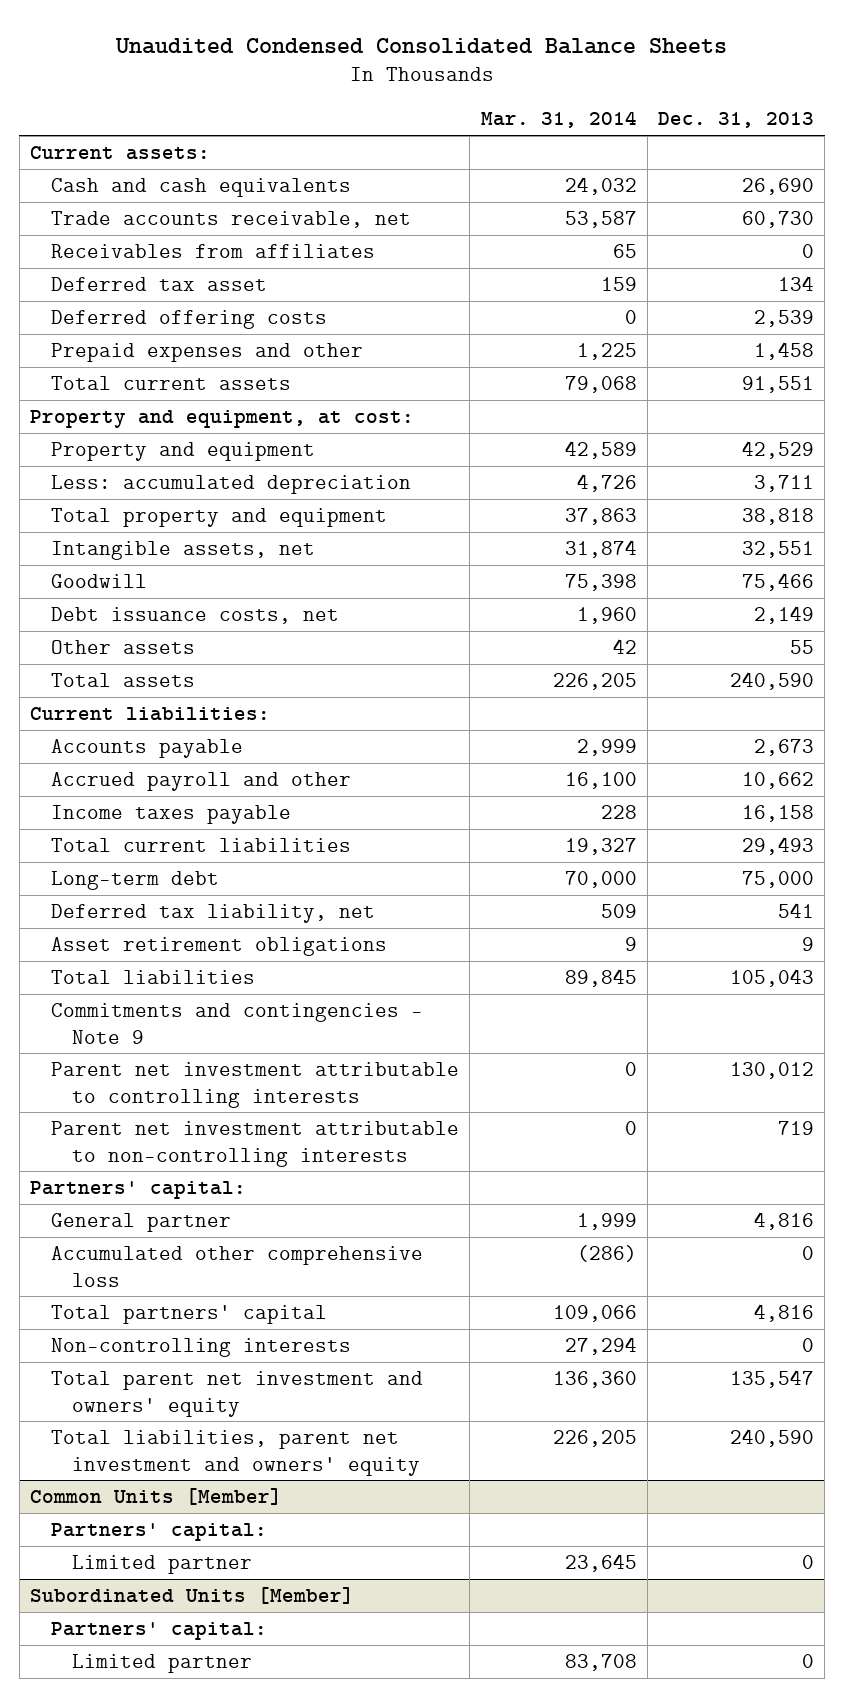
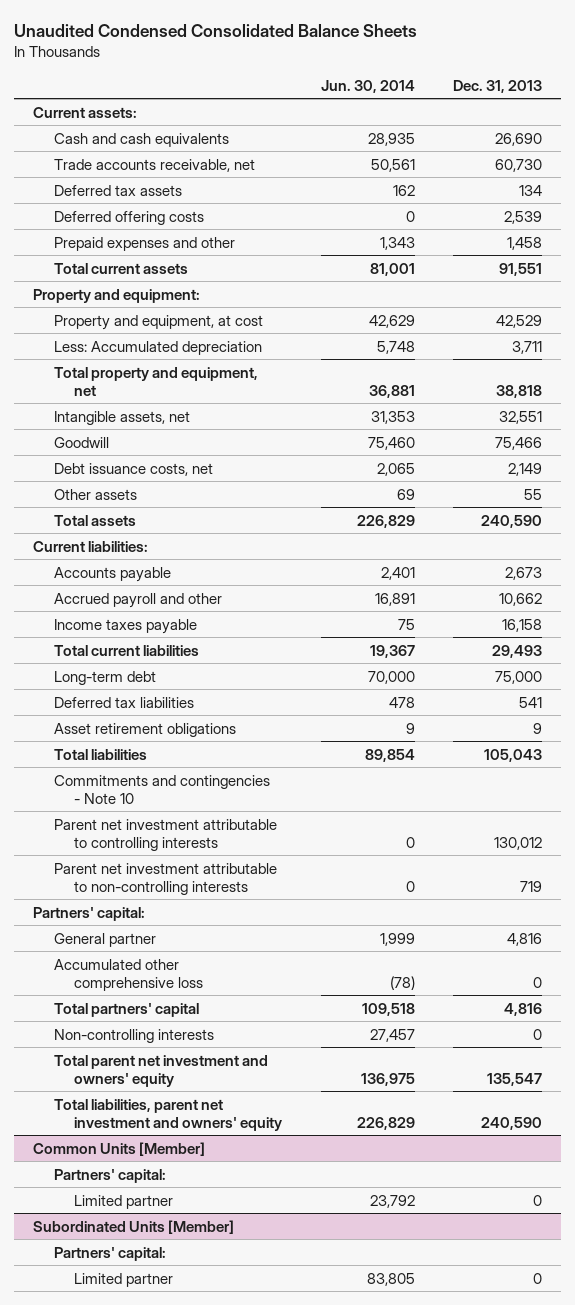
- | Mar. 31, 2014 | Dec. 31, 2013
+ | Jun. 30, 2014 | Dec. 31, 2013
- Receivables from affiliates | 65 | 0
- Deferred tax asset | 159 | 134
+ Deferred tax assets | 162 | 134
- Property and equipment, at cost:
- Property and equipment | 42,589 | 42,529
- Less: accumulated depreciation | 4,726 | 3,711
- Total property and equipment | 37,863 | 38,818
+ Property and equipment:
+ Property and equipment, at cost | 42,629 | 42,529
+ Less: Accumulated depreciation | 5,748 | 3,711
+ Total property and equipment, net | 36,881 | 38,818
- Deferred tax liability, net | 509 | 541
+ Deferred tax liabilities | 478 | 541
- Commitments and contingencies - Note 9
+ Commitments and contingencies - Note 10

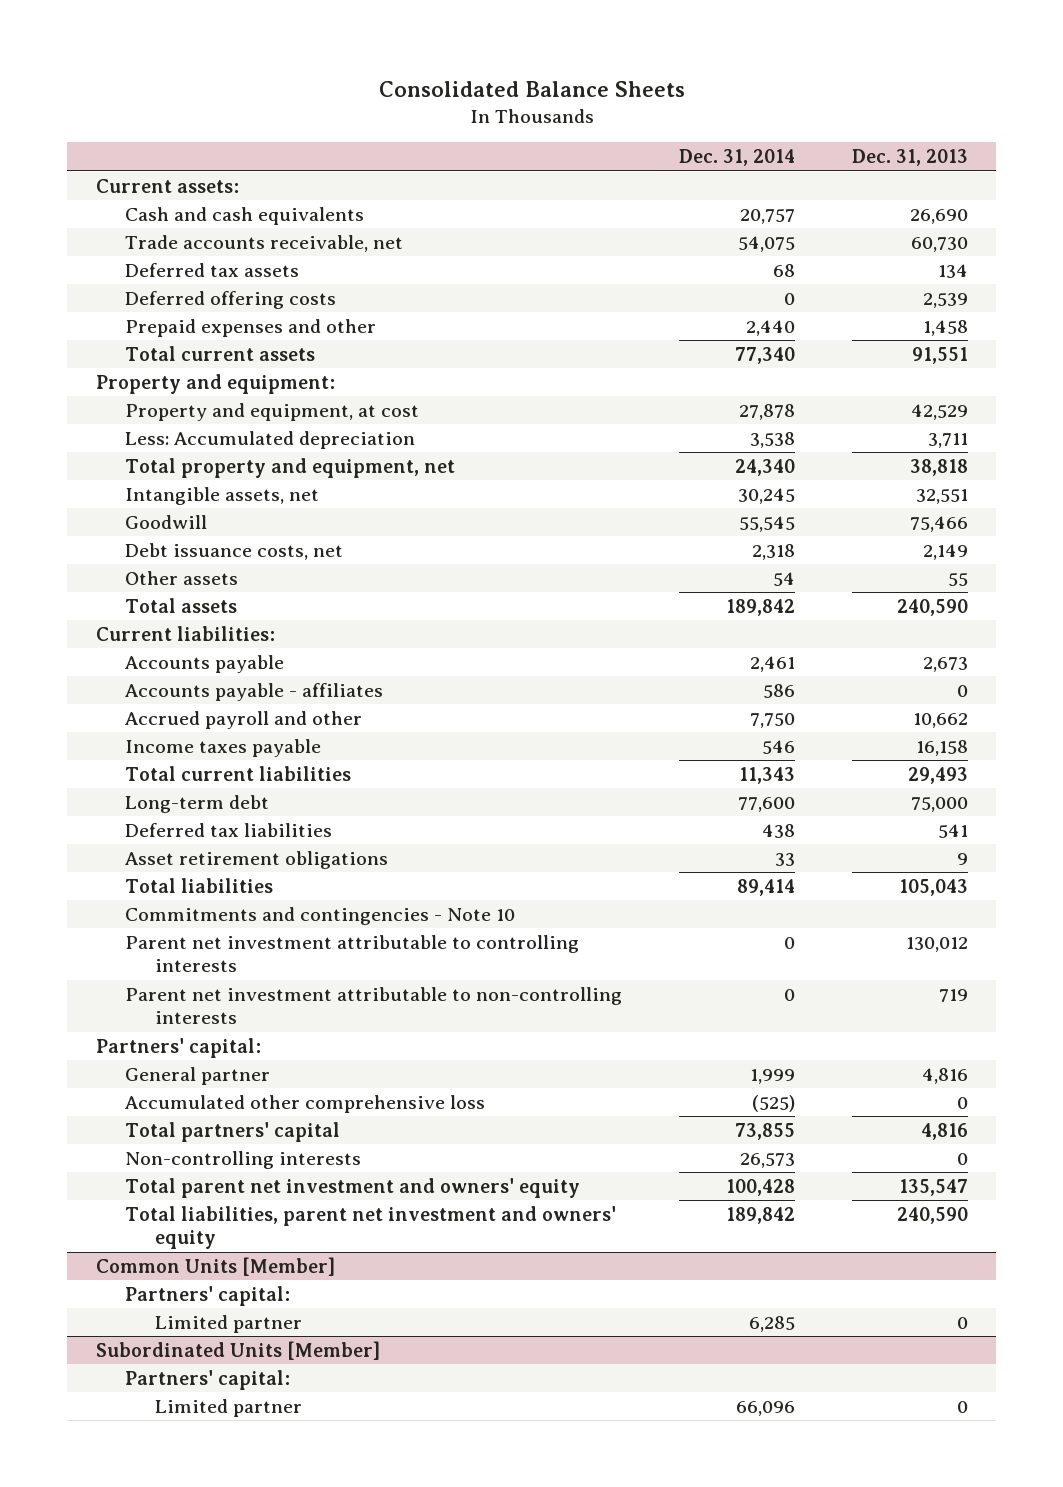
- Unaudited Condensed Consolidated Balance Sheets
+ Consolidated Balance Sheets
- | Jun. 30, 2014 | Dec. 31, 2013
+ | Dec. 31, 2014 | Dec. 31, 2013
+ Accounts payable - affiliates | 586 | 0

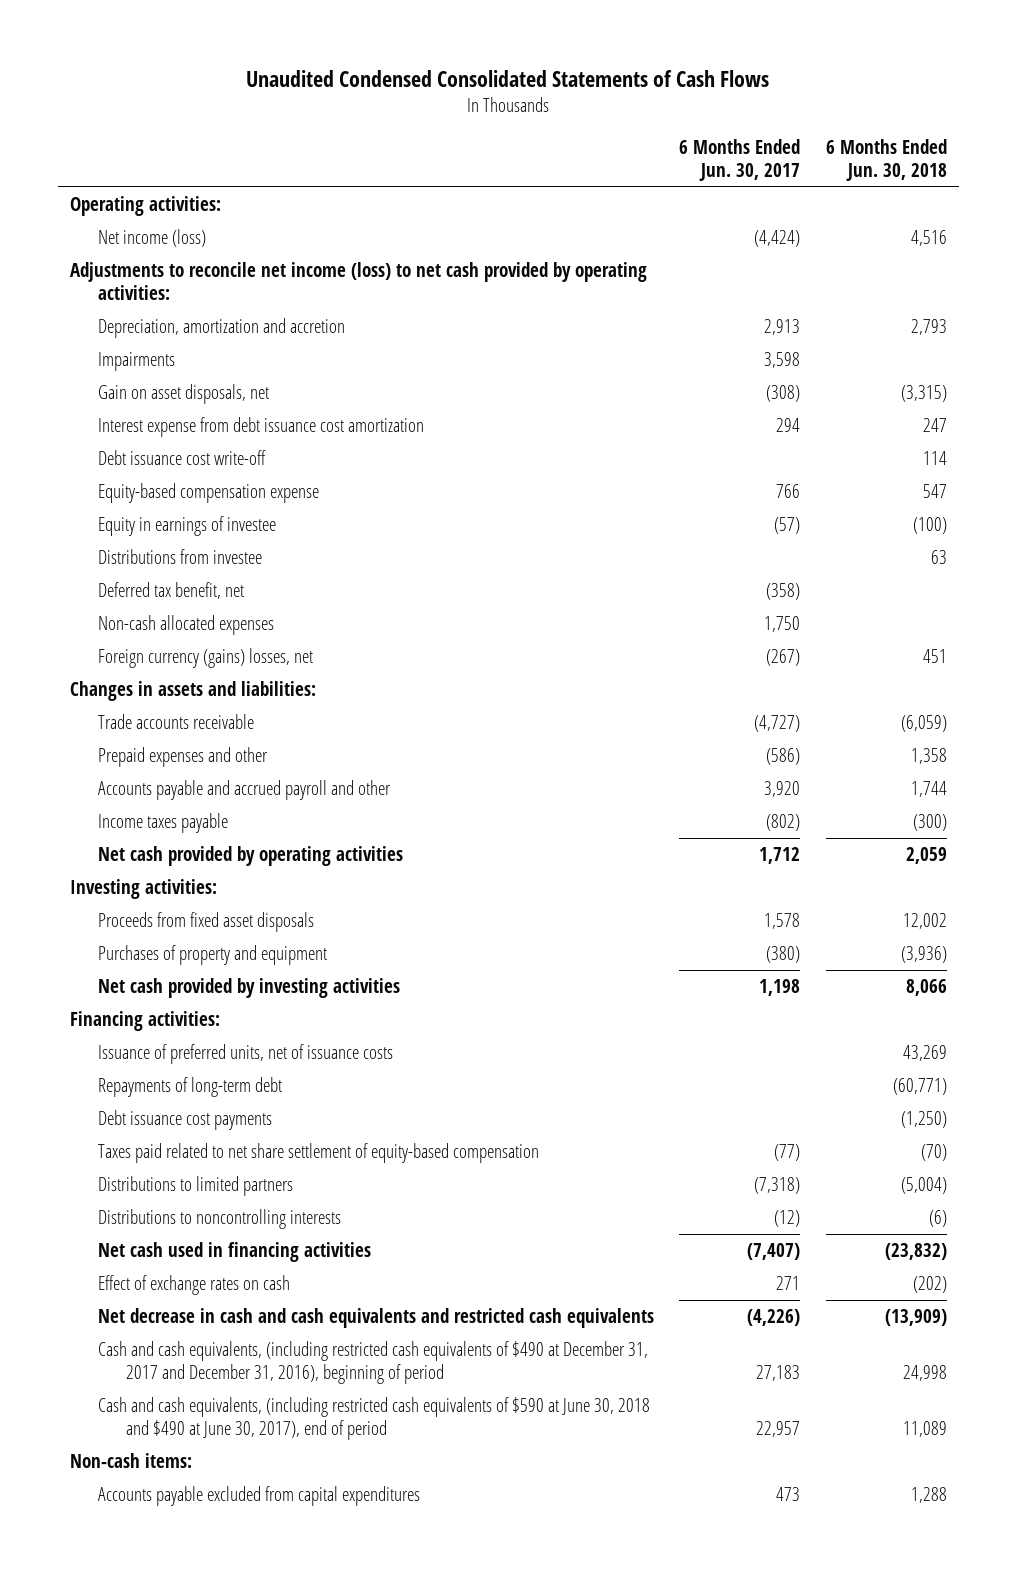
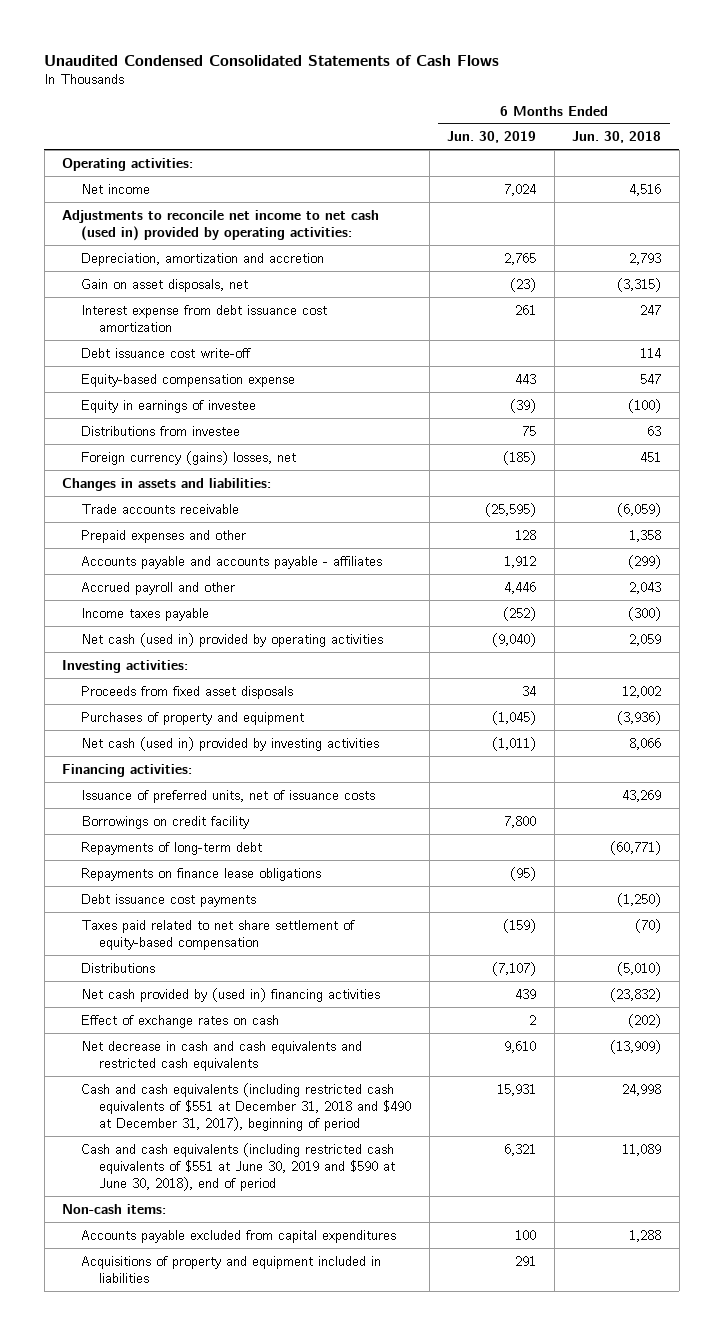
- | 6 Months Ended Jun. 30, 2017 | 6 Months Ended Jun. 30, 2018
+ | 6 Months Ended Jun. 30, 2019 | 6 Months Ended Jun. 30, 2018
- Net income (loss) | (4,424) | 4,516
- Adjustments to reconcile net income (loss) to net cash provided by operating activities:
+ Net income | 7,024 | 4,516
+ Adjustments to reconcile net income to net cash (used in) provided by operating activities:
- Impairments | 3,598 |
- Deferred tax benefit, net | (358) |
- Non-cash allocated expenses | 1,750 |
- Accounts payable and accrued payroll and other | 3,920 | 1,744
+ Accounts payable and accounts payable - affiliates | 1,912 | (299)
+ Accrued payroll and other | 4,446 | 2,043
- Net cash provided by operating activities | 1,712 | 2,059
+ Net cash (used in) provided by operating activities | (9,040) | 2,059
- Net cash provided by investing activities | 1,198 | 8,066
+ Net cash (used in) provided by investing activities | (1,011) | 8,066
+ Borrowings on credit facility | 7,800 |
+ Repayments on finance lease obligations | (95) |
- Distributions to limited partners | (7,318) | (5,004)
- Distributions to noncontrolling interests | (12) | (6)
- Net cash used in financing activities | (7,407) | (23,832)
+ Distributions | (7,107) | (5,010)
+ Net cash provided by (used in) financing activities | 439 | (23,832)
- Cash and cash equivalents, (including restricted cash equivalents of $490 at December 31, 2017 and December 31, 2016), beginning of period | 27,183 | 24,998
- Cash and cash equivalents, (including restricted cash equivalents of $590 at June 30, 2018 and $490 at June 30, 2017), end of period | 22,957 | 11,089
+ Cash and cash equivalents (including restricted cash equivalents of $551 at December 31, 2018 and $490 at December 31, 2017), beginning of period | 15,931 | 24,998
+ Cash and cash equivalents (including restricted cash equivalents of $551 at June 30, 2019 and $590 at June 30, 2018), end of period | 6,321 | 11,089
+ Acquisitions of property and equipment included in liabilities | 291 |

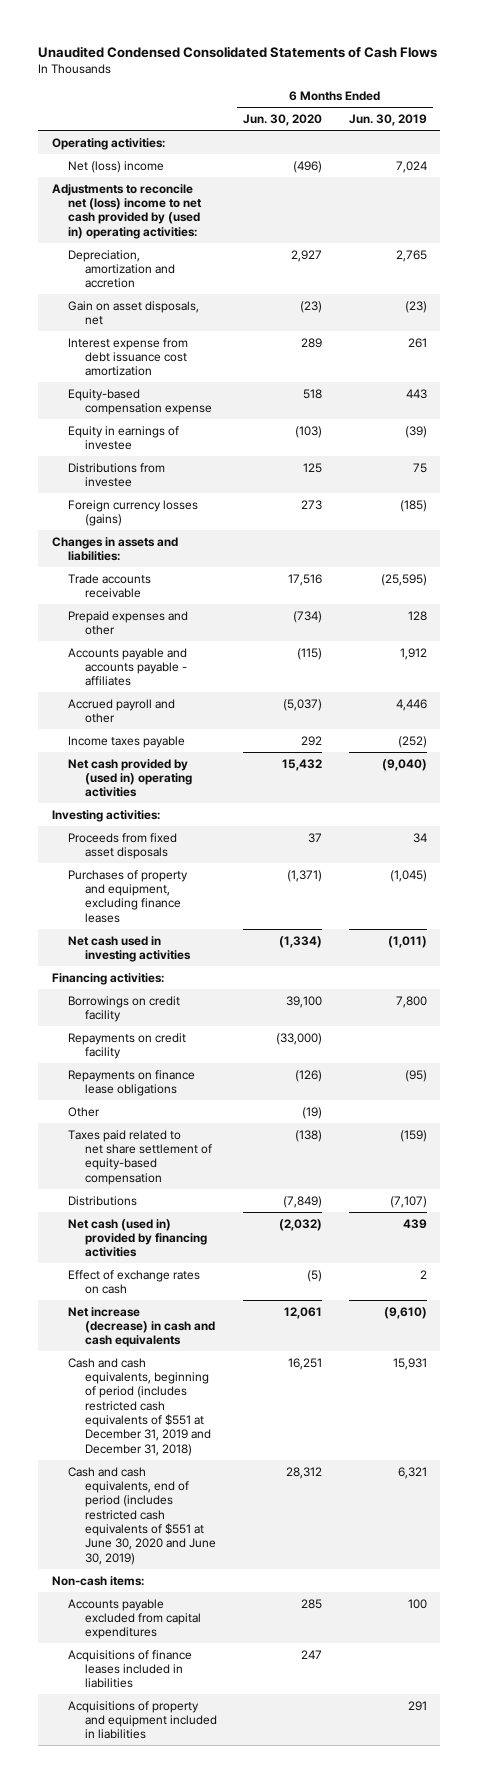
- | 6 Months Ended Jun. 30, 2019 | 6 Months Ended Jun. 30, 2018
+ | 6 Months Ended Jun. 30, 2020 | 6 Months Ended Jun. 30, 2019
- Net income | 7,024 | 4,516
- Adjustments to reconcile net income to net cash (used in) provided by operating activities:
+ Net (loss) income | (496) | 7,024
+ Adjustments to reconcile net (loss) income to net cash provided by (used in) operating activities:
- Debt issuance cost write-off | | 114
- Foreign currency (gains) losses, net | (185) | 451
+ Foreign currency losses (gains) | 273 | (185)
- Net cash (used in) provided by operating activities | (9,040) | 2,059
+ Net cash provided by (used in) operating activities | 15,432 | (9,040)
- Purchases of property and equipment | (1,045) | (3,936)
- Net cash (used in) provided by investing activities | (1,011) | 8,066
+ Purchases of property and equipment, excluding finance leases | (1,371) | (1,045)
+ Net cash used in investing activities | (1,334) | (1,011)
- Issuance of preferred units, net of issuance costs | | 43,269
- Repayments of long-term debt | | (60,771)
+ Repayments on credit facility | (33,000) |
- Debt issuance cost payments | | (1,250)
+ Other | (19) |
- Net cash provided by (used in) financing activities | 439 | (23,832)
+ Net cash (used in) provided by financing activities | (2,032) | 439
- Net decrease in cash and cash equivalents and restricted cash equivalents | 9,610 | (13,909)
- Cash and cash equivalents (including restricted cash equivalents of $551 at December 31, 2018 and $490 at December 31, 2017), beginning of period | 15,931 | 24,998
- Cash and cash equivalents (including restricted cash equivalents of $551 at June 30, 2019 and $590 at June 30, 2018), end of period | 6,321 | 11,089
+ Net increase (decrease) in cash and cash equivalents | 12,061 | (9,610)
+ Cash and cash equivalents, beginning of period (includes restricted cash equivalents of $551 at December 31, 2019 and December 31, 2018) | 16,251 | 15,931
+ Cash and cash equivalents, end of period (includes restricted cash equivalents of $551 at June 30, 2020 and June 30, 2019) | 28,312 | 6,321
+ Acquisitions of finance leases included in liabilities | 247 |

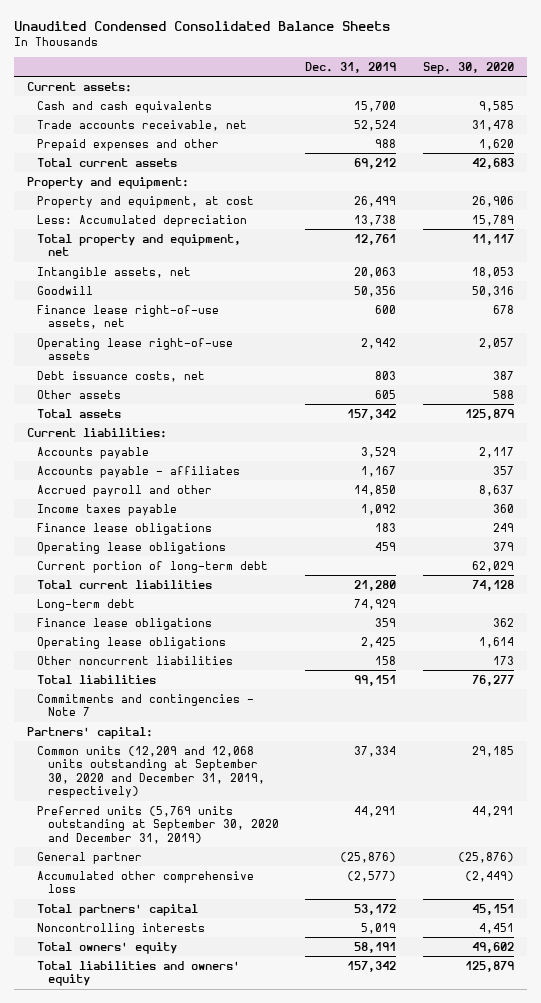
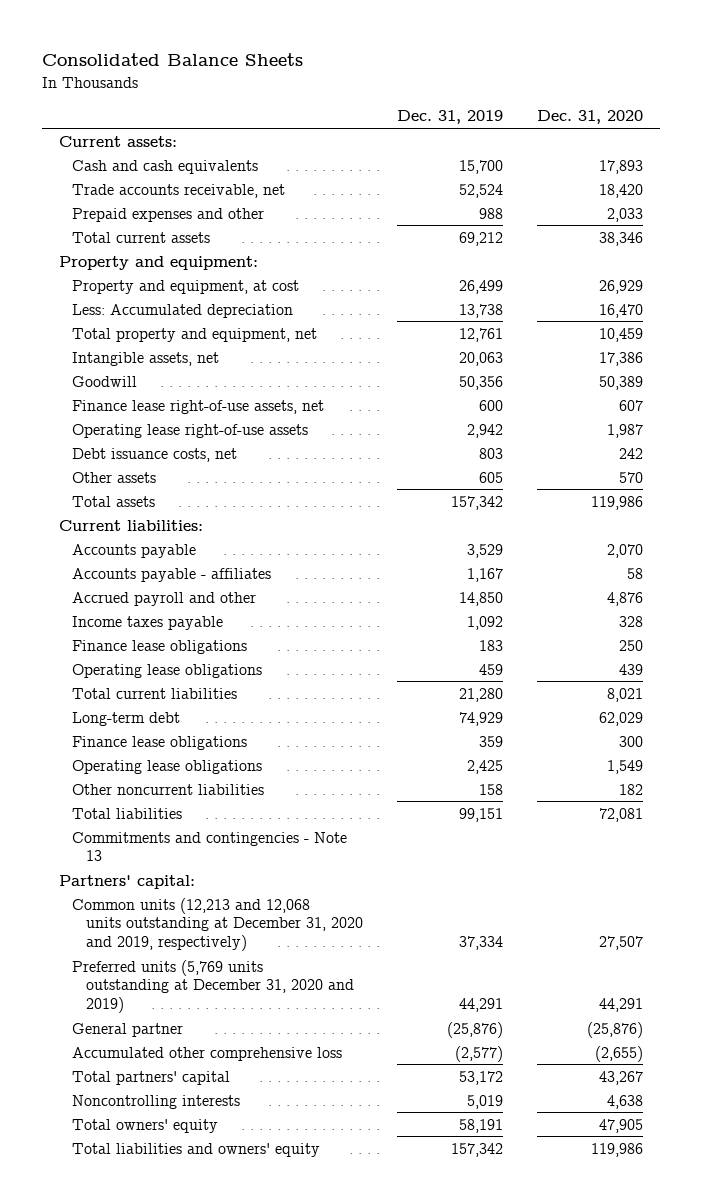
- Unaudited Condensed Consolidated Balance Sheets
+ Consolidated Balance Sheets
- | Dec. 31, 2019 | Sep. 30, 2020
+ | Dec. 31, 2019 | Dec. 31, 2020
- Current portion of long-term debt | | 62,029
- Commitments and contingencies - Note 7
+ Commitments and contingencies - Note 13
- Common units (12,209 and 12,068 units outstanding at September 30, 2020 and December 31, 2019, respectively) | 37,334 | 29,185
- Preferred units (5,769 units outstanding at September 30, 2020 and December 31, 2019) | 44,291 | 44,291
+ Common units (12,213 and 12,068 units outstanding at December 31, 2020 and 2019, respectively) | 37,334 | 27,507
+ Preferred units (5,769 units outstanding at December 31, 2020 and 2019) | 44,291 | 44,291

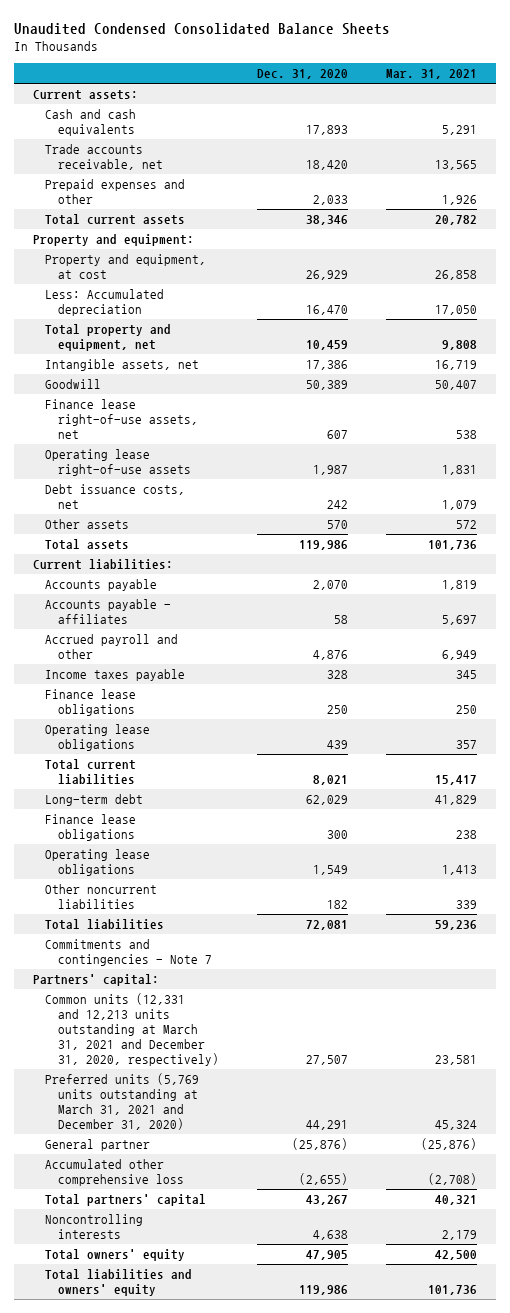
- Consolidated Balance Sheets
+ Unaudited Condensed Consolidated Balance Sheets
- | Dec. 31, 2019 | Dec. 31, 2020
+ | Dec. 31, 2020 | Mar. 31, 2021
- Commitments and contingencies - Note 13
+ Commitments and contingencies - Note 7
- Common units (12,213 and 12,068 units outstanding at December 31, 2020 and 2019, respectively) | 37,334 | 27,507
- Preferred units (5,769 units outstanding at December 31, 2020 and 2019) | 44,291 | 44,291
+ Common units (12,331 and 12,213 units outstanding at March 31, 2021 and December 31, 2020, respectively) | 27,507 | 23,581
+ Preferred units (5,769 units outstanding at March 31, 2021 and December 31, 2020) | 44,291 | 45,324

